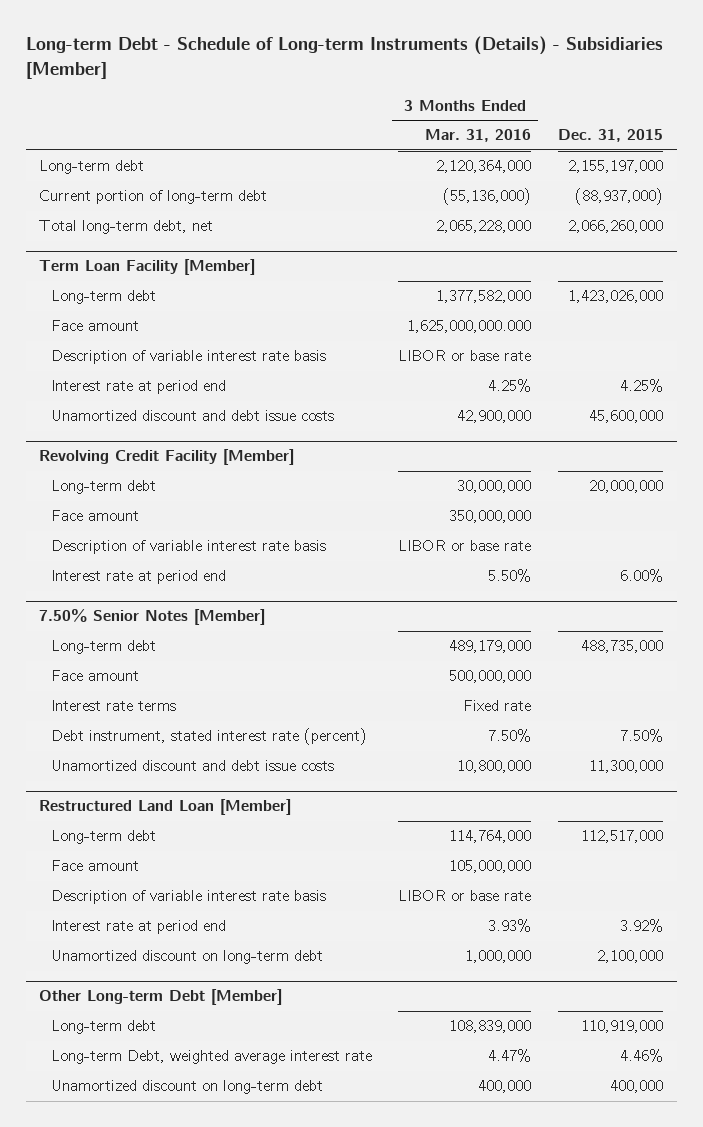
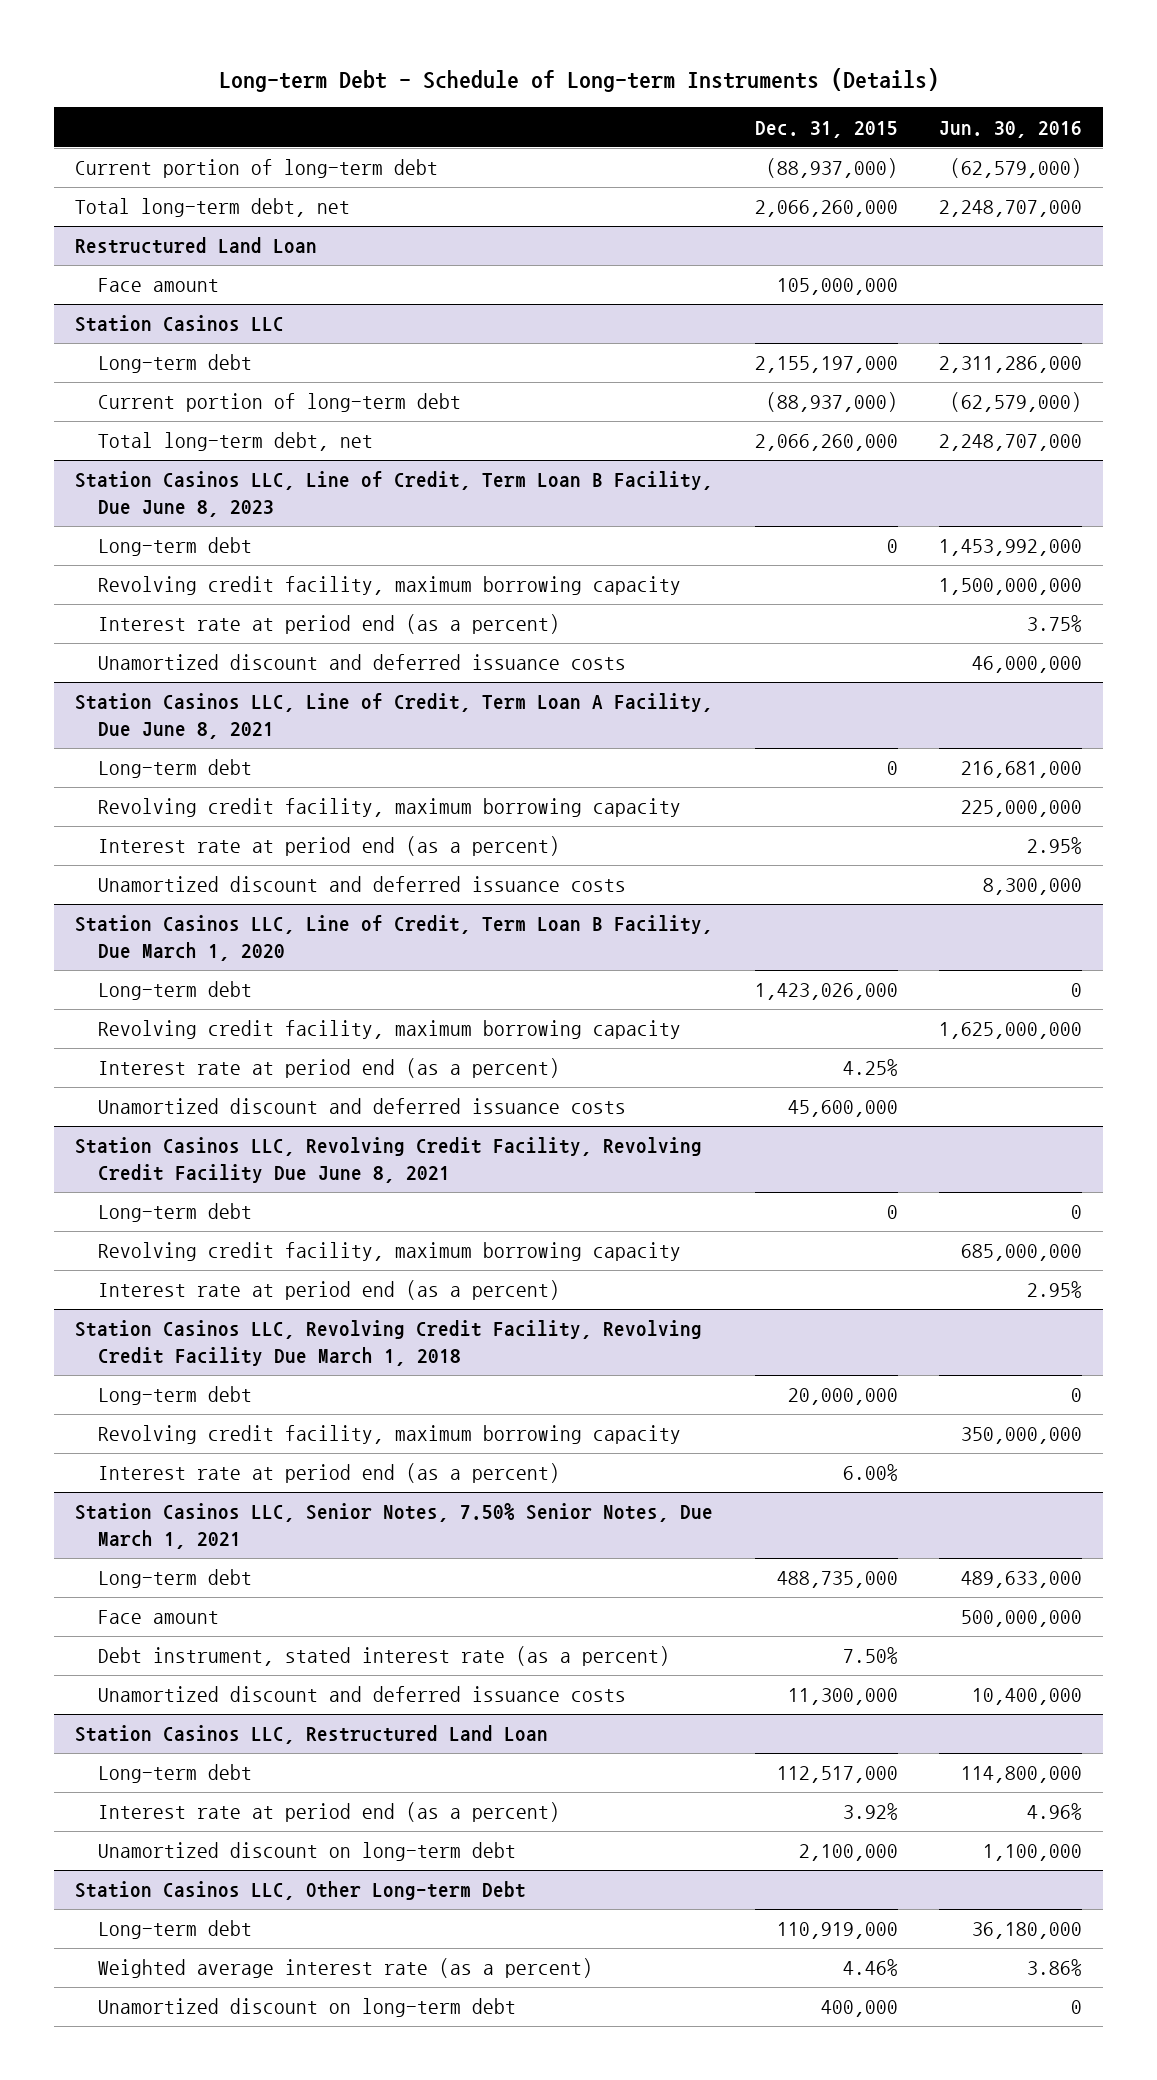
- Long-term Debt - Schedule of Long-term Instruments (Details) - Subsidiaries [Member]
+ Long-term Debt - Schedule of Long-term Instruments (Details)
- | 3 Months Ended Mar. 31, 2016 | Dec. 31, 2015
+ | Dec. 31, 2015 | Jun. 30, 2016
+ Current portion of long-term debt | (88,937,000) | (62,579,000)
+ Total long-term debt, net | 2,066,260,000 | 2,248,707,000
+ Restructured Land Loan
+ Face amount | 105,000,000 |
+ Station Casinos LLC
- Term Loan Facility [Member]
+ Station Casinos LLC, Line of Credit, Term Loan B Facility, Due June 8, 2023
+ Long-term debt | 0 | 1,453,992,000
+ Revolving credit facility, maximum borrowing capacity | | 1,500,000,000
+ Interest rate at period end (as a percent) | | 3.75%
+ Unamortized discount and deferred issuance costs | | 46,000,000
+ Station Casinos LLC, Line of Credit, Term Loan A Facility, Due June 8, 2021
+ Long-term debt | 0 | 216,681,000
+ Revolving credit facility, maximum borrowing capacity | | 225,000,000
+ Interest rate at period end (as a percent) | | 2.95%
+ Unamortized discount and deferred issuance costs | | 8,300,000
+ Station Casinos LLC, Line of Credit, Term Loan B Facility, Due March 1, 2020
- Face amount | 1,625,000,000.000 |
- Description of variable interest rate basis | LIBOR or base rate |
- Interest rate at period end | 4.25% | 4.25%
- Unamortized discount and debt issue costs | 42,900,000 | 45,600,000
- Revolving Credit Facility [Member]
+ Revolving credit facility, maximum borrowing capacity | | 1,625,000,000
+ Interest rate at period end (as a percent) | 4.25% |
+ Unamortized discount and deferred issuance costs | 45,600,000 |
+ Station Casinos LLC, Revolving Credit Facility, Revolving Credit Facility Due June 8, 2021
+ Long-term debt | 0 | 0
+ Revolving credit facility, maximum borrowing capacity | | 685,000,000
+ Interest rate at period end (as a percent) | | 2.95%
+ Station Casinos LLC, Revolving Credit Facility, Revolving Credit Facility Due March 1, 2018
- Face amount | 350,000,000 |
- Description of variable interest rate basis | LIBOR or base rate |
- Interest rate at period end | 5.50% | 6.00%
- 7.50% Senior Notes [Member]
+ Revolving credit facility, maximum borrowing capacity | | 350,000,000
+ Interest rate at period end (as a percent) | 6.00% |
+ Station Casinos LLC, Senior Notes, 7.50% Senior Notes, Due March 1, 2021
- Interest rate terms | Fixed rate |
- Debt instrument, stated interest rate (percent) | 7.50% | 7.50%
- Unamortized discount and debt issue costs | 10,800,000 | 11,300,000
- Restructured Land Loan [Member]
+ Debt instrument, stated interest rate (as a percent) | 7.50% |
+ Unamortized discount and deferred issuance costs | 11,300,000 | 10,400,000
+ Station Casinos LLC, Restructured Land Loan
- Face amount | 105,000,000 |
- Description of variable interest rate basis | LIBOR or base rate |
- Interest rate at period end | 3.93% | 3.92%
+ Interest rate at period end (as a percent) | 3.92% | 4.96%
- Other Long-term Debt [Member]
+ Station Casinos LLC, Other Long-term Debt
- Long-term Debt, weighted average interest rate | 4.47% | 4.46%
+ Weighted average interest rate (as a percent) | 4.46% | 3.86%

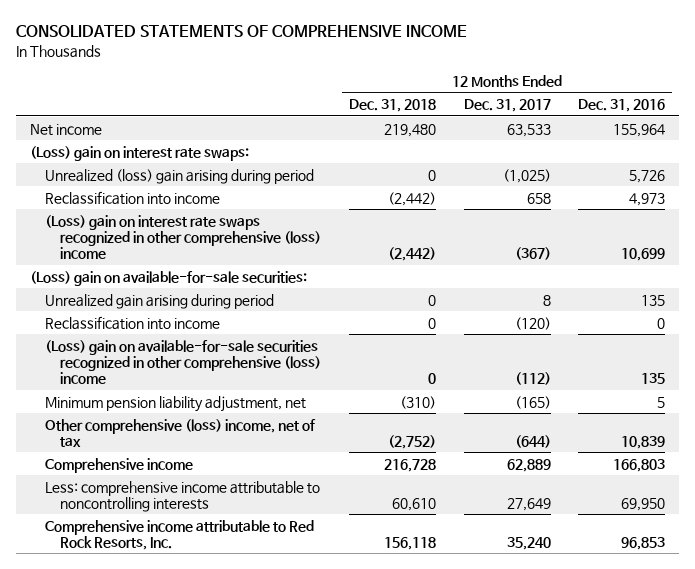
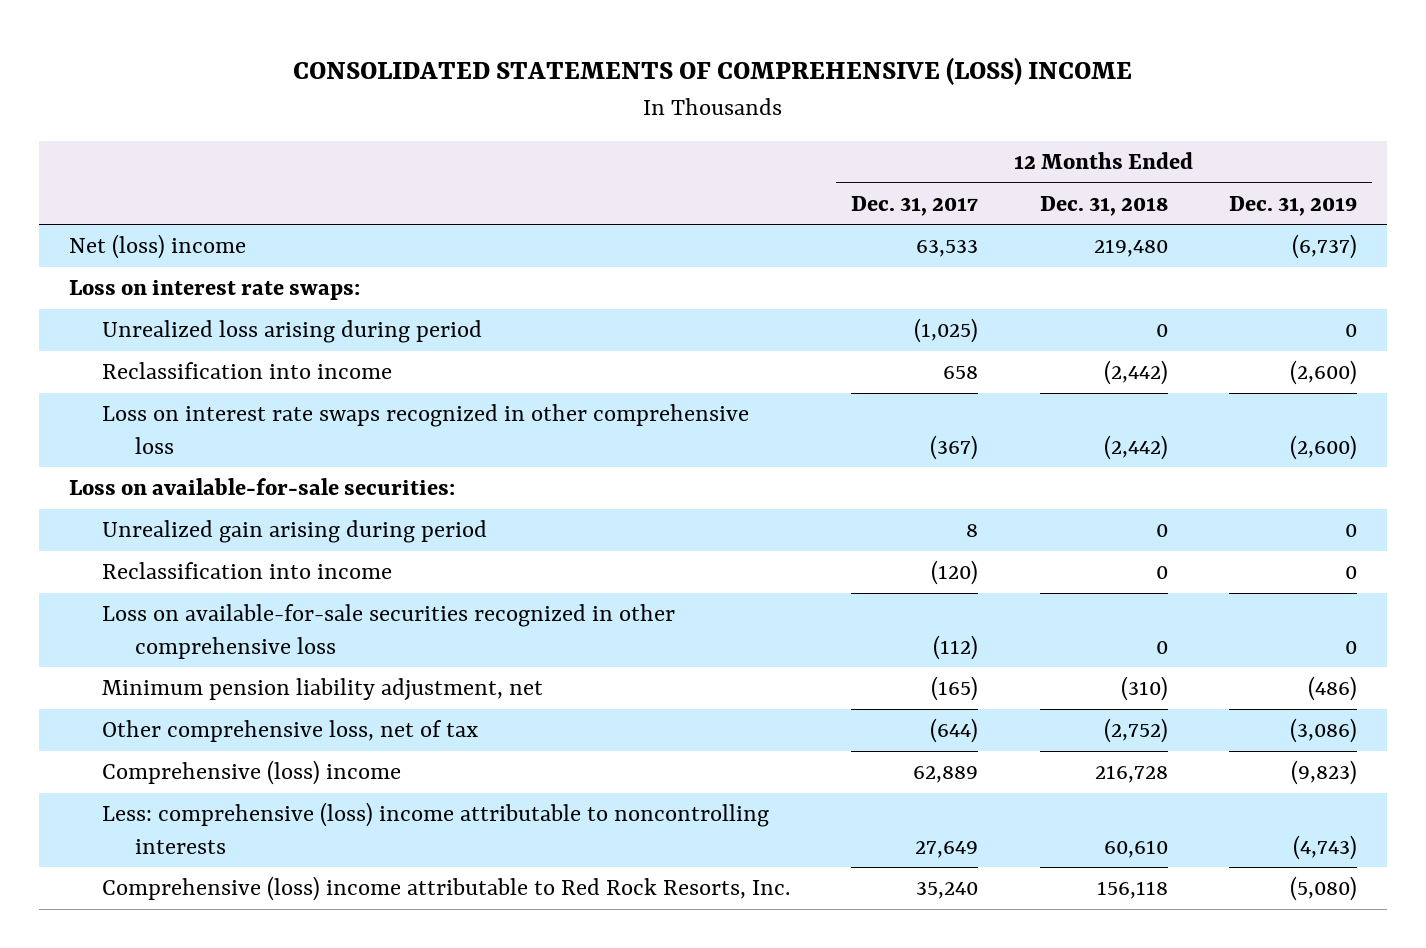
- CONSOLIDATED STATEMENTS OF COMPREHENSIVE INCOME
+ CONSOLIDATED STATEMENTS OF COMPREHENSIVE (LOSS) INCOME
- | 12 Months Ended Dec. 31, 2018 | 12 Months Ended Dec. 31, 2017 | 12 Months Ended Dec. 31, 2016
+ | 12 Months Ended Dec. 31, 2017 | 12 Months Ended Dec. 31, 2018 | 12 Months Ended Dec. 31, 2019
- Net income | 219,480 | 63,533 | 155,964
- (Loss) gain on interest rate swaps:
- Unrealized (loss) gain arising during period | 0 | (1,025) | 5,726
+ Net (loss) income | 63,533 | 219,480 | (6,737)
+ Loss on interest rate swaps:
+ Unrealized loss arising during period | (1,025) | 0 | 0
- (Loss) gain on interest rate swaps recognized in other comprehensive (loss) income | (2,442) | (367) | 10,699
- (Loss) gain on available-for-sale securities:
+ Loss on interest rate swaps recognized in other comprehensive loss | (367) | (2,442) | (2,600)
+ Loss on available-for-sale securities:
- (Loss) gain on available-for-sale securities recognized in other comprehensive (loss) income | 0 | (112) | 135
+ Loss on available-for-sale securities recognized in other comprehensive loss | (112) | 0 | 0
- Other comprehensive (loss) income, net of tax | (2,752) | (644) | 10,839
- Comprehensive income | 216,728 | 62,889 | 166,803
- Less: comprehensive income attributable to noncontrolling interests | 60,610 | 27,649 | 69,950
- Comprehensive income attributable to Red Rock Resorts, Inc. | 156,118 | 35,240 | 96,853
+ Other comprehensive loss, net of tax | (644) | (2,752) | (3,086)
+ Comprehensive (loss) income | 62,889 | 216,728 | (9,823)
+ Less: comprehensive (loss) income attributable to noncontrolling interests | 27,649 | 60,610 | (4,743)
+ Comprehensive (loss) income attributable to Red Rock Resorts, Inc. | 35,240 | 156,118 | (5,080)

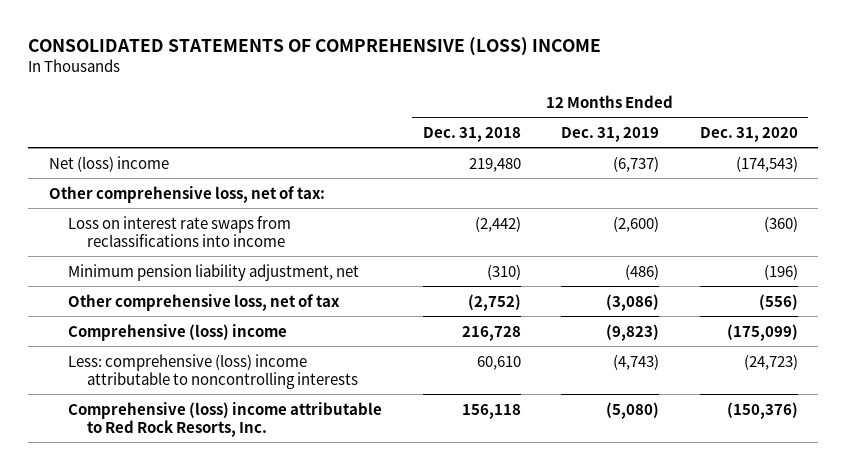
- | 12 Months Ended Dec. 31, 2017 | 12 Months Ended Dec. 31, 2018 | 12 Months Ended Dec. 31, 2019
+ | 12 Months Ended Dec. 31, 2018 | 12 Months Ended Dec. 31, 2019 | 12 Months Ended Dec. 31, 2020
- Loss on interest rate swaps:
- Unrealized loss arising during period | (1,025) | 0 | 0
- Reclassification into income | 658 | (2,442) | (2,600)
- Loss on interest rate swaps recognized in other comprehensive loss | (367) | (2,442) | (2,600)
- Loss on available-for-sale securities:
- Unrealized gain arising during period | 8 | 0 | 0
- Reclassification into income | (120) | 0 | 0
- Loss on available-for-sale securities recognized in other comprehensive loss | (112) | 0 | 0
+ Other comprehensive loss, net of tax:
+ Loss on interest rate swaps from reclassifications into income | (2,442) | (2,600) | (360)

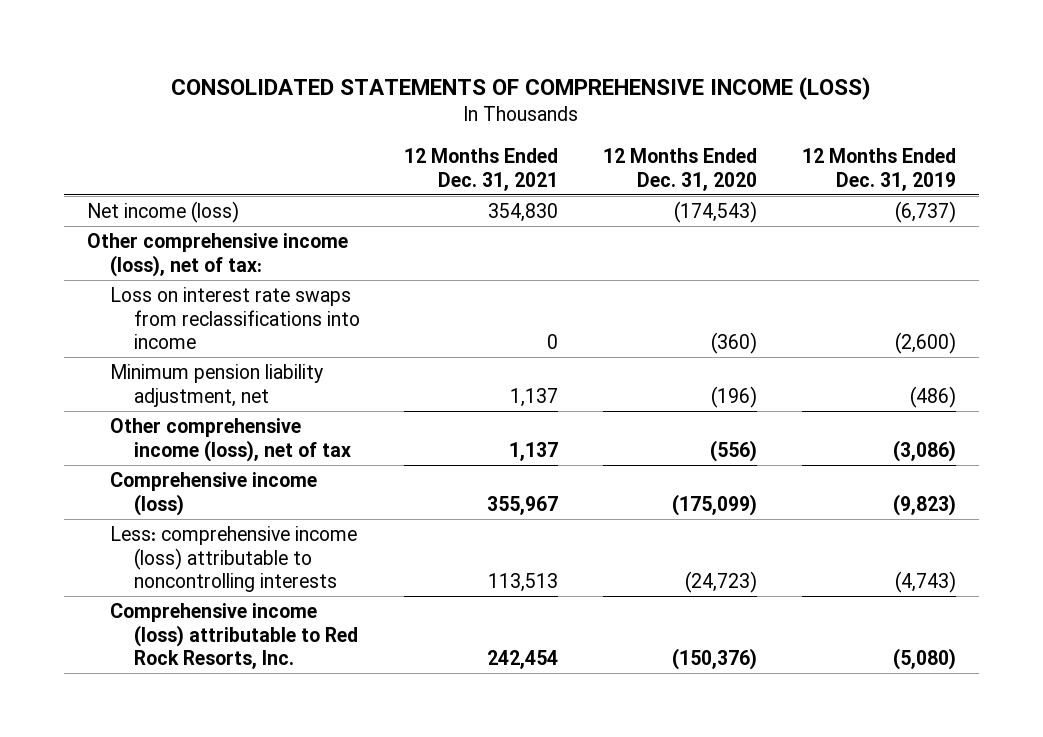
- CONSOLIDATED STATEMENTS OF COMPREHENSIVE (LOSS) INCOME
+ CONSOLIDATED STATEMENTS OF COMPREHENSIVE INCOME (LOSS)
- | 12 Months Ended Dec. 31, 2018 | 12 Months Ended Dec. 31, 2019 | 12 Months Ended Dec. 31, 2020
+ | 12 Months Ended Dec. 31, 2021 | 12 Months Ended Dec. 31, 2020 | 12 Months Ended Dec. 31, 2019
- Net (loss) income | 219,480 | (6,737) | (174,543)
- Other comprehensive loss, net of tax:
+ Net income (loss) | 354,830 | (174,543) | (6,737)
+ Other comprehensive income (loss), net of tax:
- Other comprehensive loss, net of tax | (2,752) | (3,086) | (556)
- Comprehensive (loss) income | 216,728 | (9,823) | (175,099)
- Less: comprehensive (loss) income attributable to noncontrolling interests | 60,610 | (4,743) | (24,723)
- Comprehensive (loss) income attributable to Red Rock Resorts, Inc. | 156,118 | (5,080) | (150,376)
+ Other comprehensive income (loss), net of tax | 1,137 | (556) | (3,086)
+ Comprehensive income (loss) | 355,967 | (175,099) | (9,823)
+ Less: comprehensive income (loss) attributable to noncontrolling interests | 113,513 | (24,723) | (4,743)
+ Comprehensive income (loss) attributable to Red Rock Resorts, Inc. | 242,454 | (150,376) | (5,080)

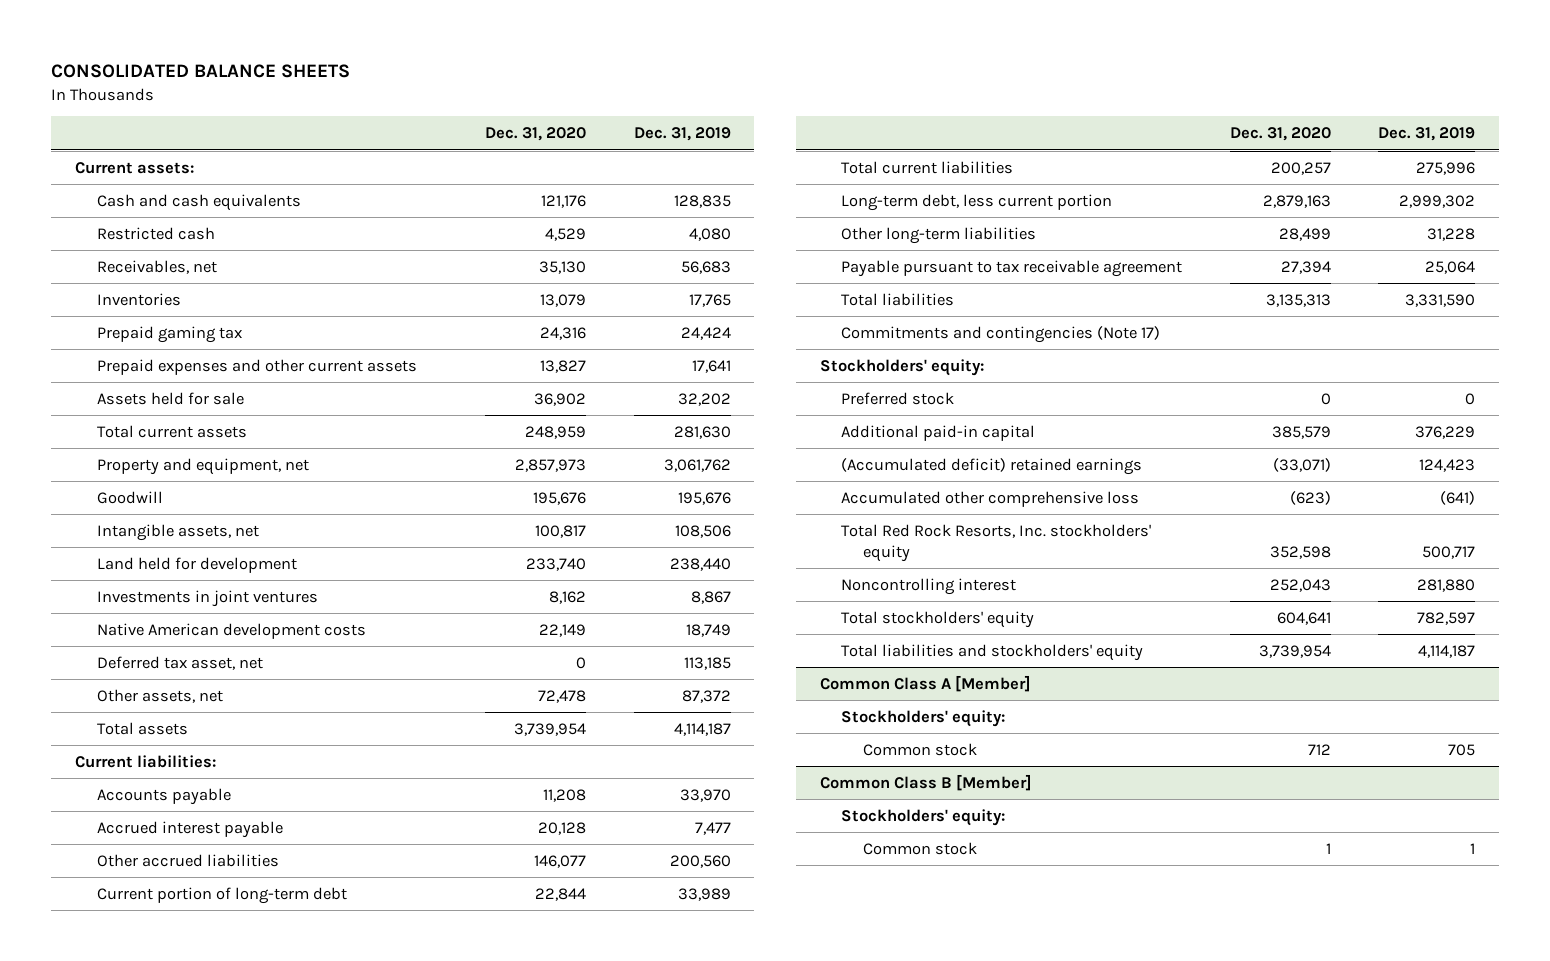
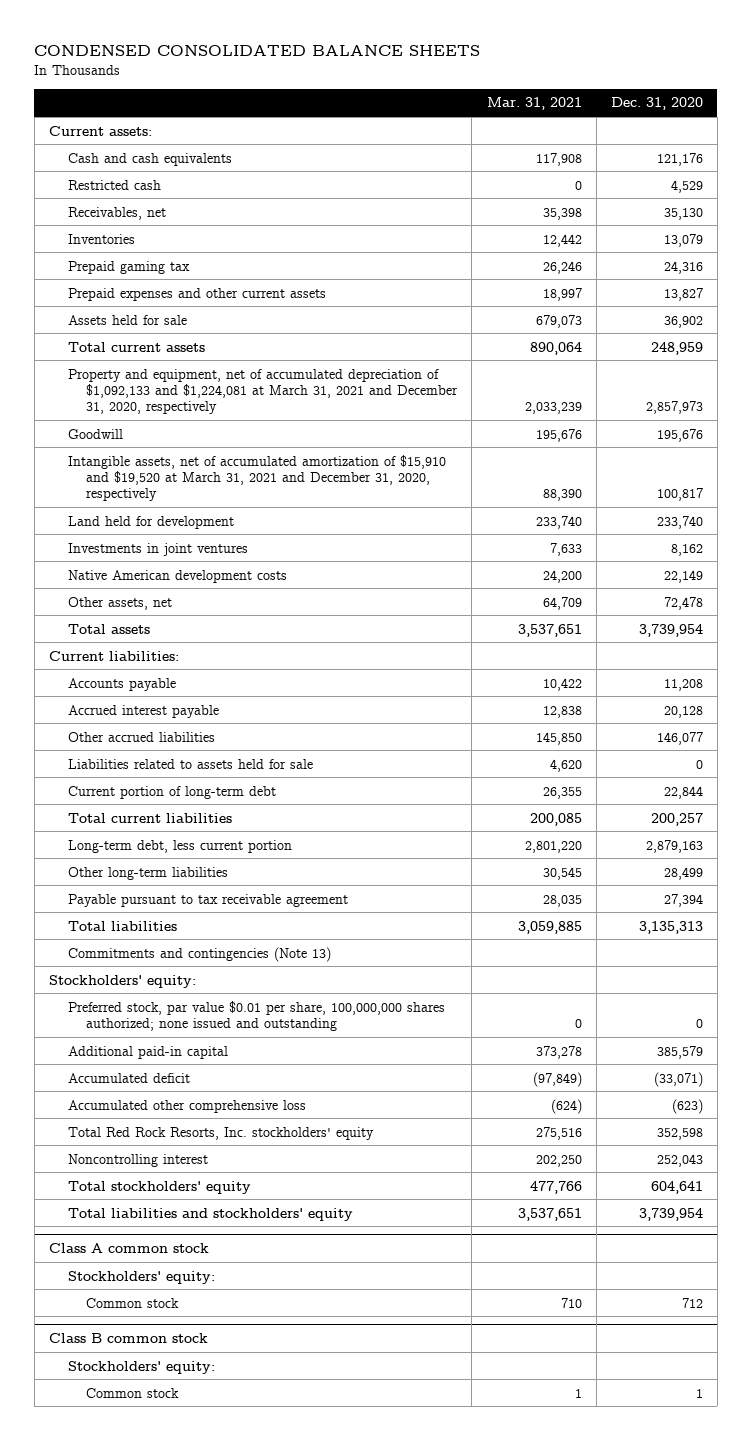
- CONSOLIDATED BALANCE SHEETS
+ CONDENSED CONSOLIDATED BALANCE SHEETS
- | Dec. 31, 2020 | Dec. 31, 2019
+ | Mar. 31, 2021 | Dec. 31, 2020
- Property and equipment, net | 2,857,973 | 3,061,762
+ Property and equipment, net of accumulated depreciation of $1,092,133 and $1,224,081 at March 31, 2021 and December 31, 2020, respectively | 2,033,239 | 2,857,973
- Intangible assets, net | 100,817 | 108,506
+ Intangible assets, net of accumulated amortization of $15,910 and $19,520 at March 31, 2021 and December 31, 2020, respectively | 88,390 | 100,817
- Deferred tax asset, net | 0 | 113,185
+ Liabilities related to assets held for sale | 4,620 | 0
- Commitments and contingencies (Note 17)
+ Commitments and contingencies (Note 13)
- Preferred stock | 0 | 0
+ Preferred stock, par value $0.01 per share, 100,000,000 shares authorized; none issued and outstanding | 0 | 0
- (Accumulated deficit) retained earnings | (33,071) | 124,423
+ Accumulated deficit | (97,849) | (33,071)
- Common Class A [Member]
+ Class A common stock
- Common Class B [Member]
+ Class B common stock

